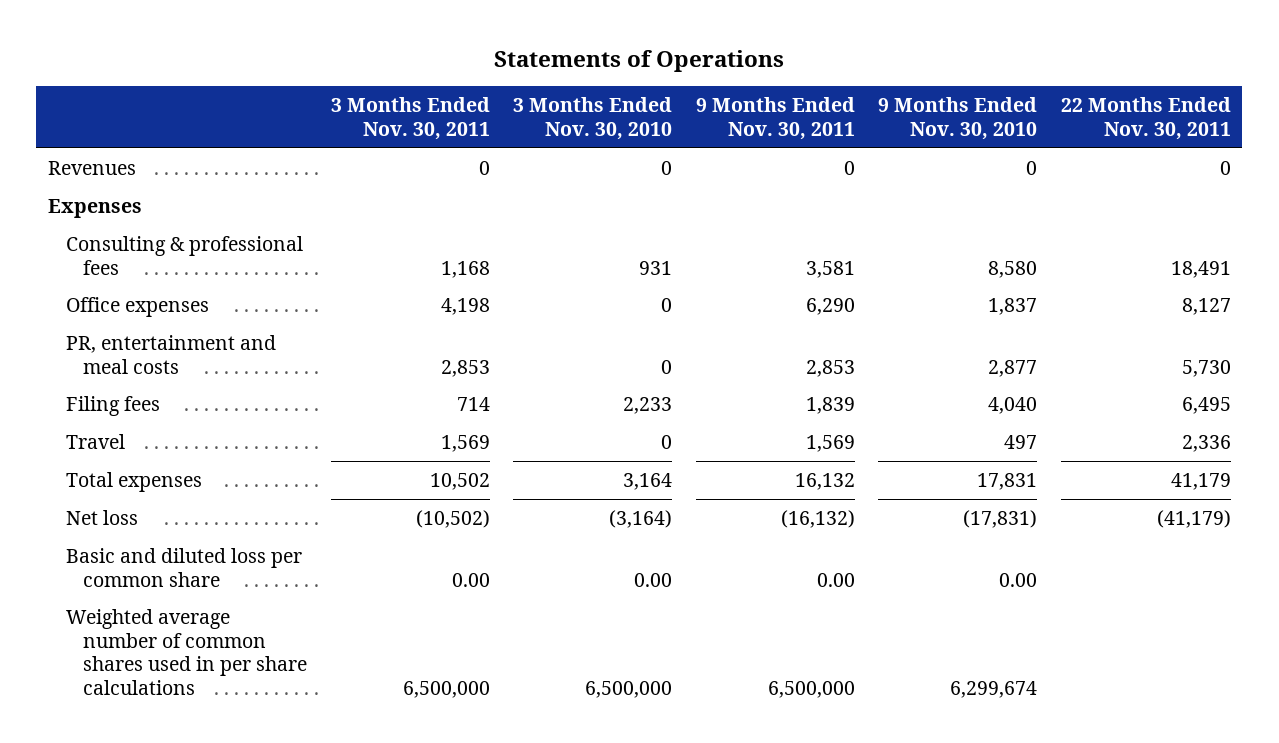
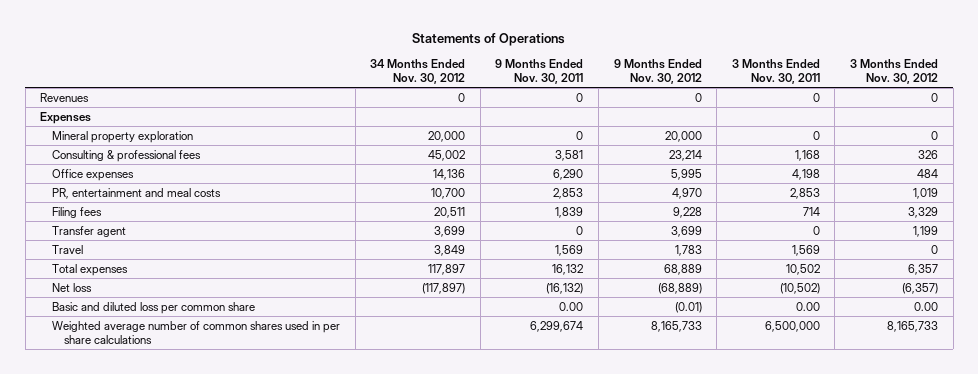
- | 3 Months Ended Nov. 30, 2011 | 3 Months Ended Nov. 30, 2010 | 9 Months Ended Nov. 30, 2011 | 9 Months Ended Nov. 30, 2010 | 22 Months Ended Nov. 30, 2011
+ | 34 Months Ended Nov. 30, 2012 | 9 Months Ended Nov. 30, 2011 | 9 Months Ended Nov. 30, 2012 | 3 Months Ended Nov. 30, 2011 | 3 Months Ended Nov. 30, 2012
+ Mineral property exploration | 20,000 | 0 | 20,000 | 0 | 0
+ Transfer agent | 3,699 | 0 | 3,699 | 0 | 1,199
- Weighted average number of common shares used in per share calculations | 6,500,000 | 6,500,000 | 6,500,000 | 6,299,674 |
+ Weighted average number of common shares used in per share calculations | | 6,299,674 | 8,165,733 | 6,500,000 | 8,165,733

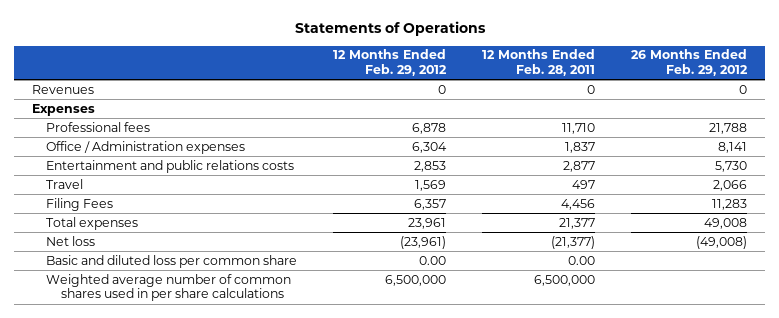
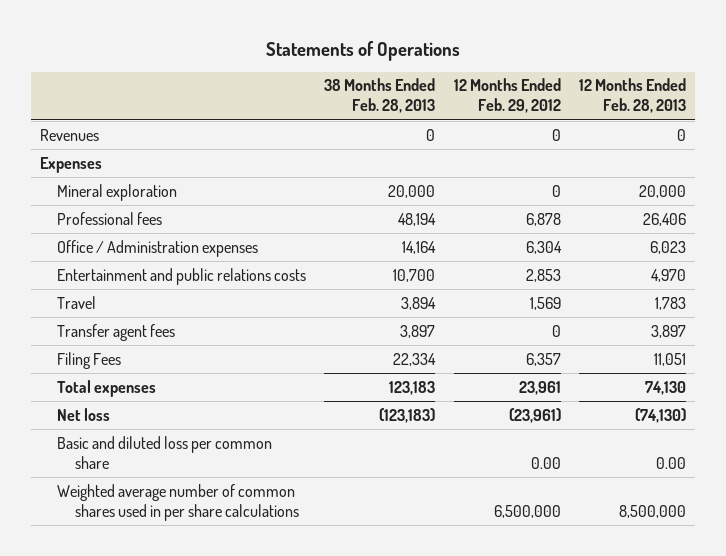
- | 12 Months Ended Feb. 29, 2012 | 12 Months Ended Feb. 28, 2011 | 26 Months Ended Feb. 29, 2012
+ | 38 Months Ended Feb. 28, 2013 | 12 Months Ended Feb. 29, 2012 | 12 Months Ended Feb. 28, 2013
+ Mineral exploration | 20,000 | 0 | 20,000
+ Transfer agent fees | 3,897 | 0 | 3,897

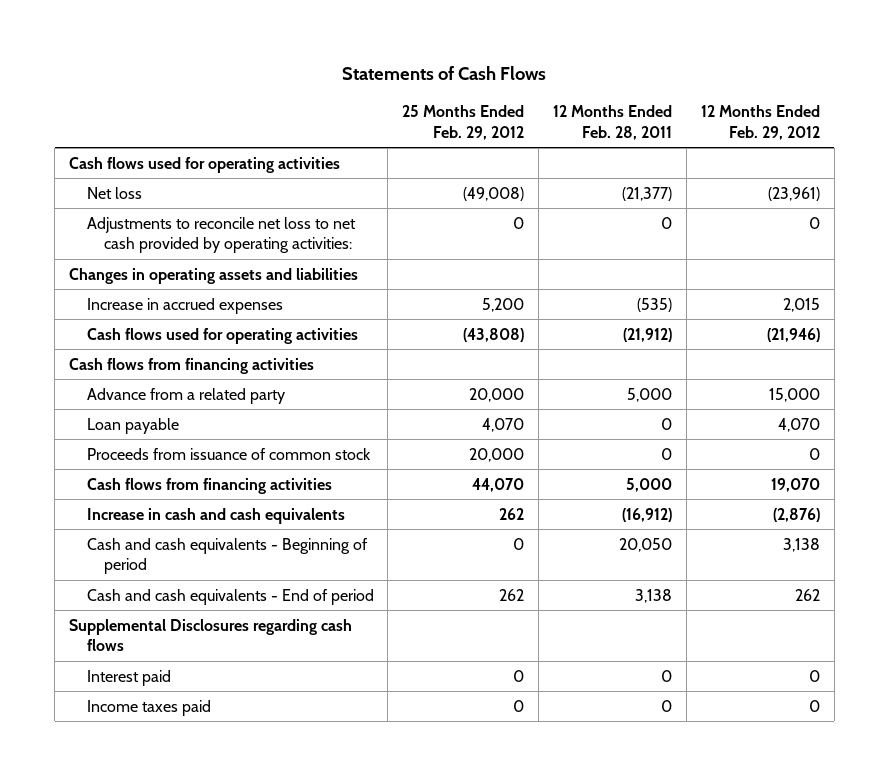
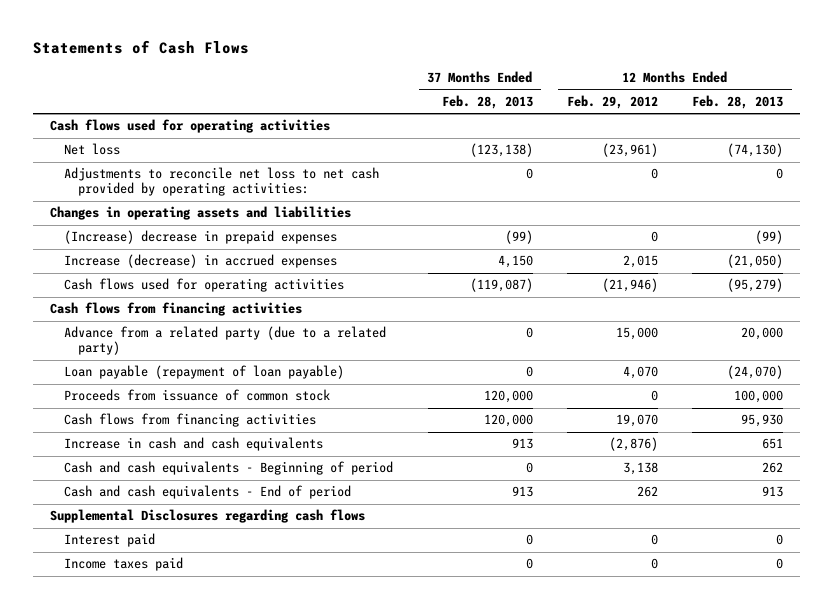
- | 25 Months Ended Feb. 29, 2012 | 12 Months Ended Feb. 28, 2011 | 12 Months Ended Feb. 29, 2012
+ | 37 Months Ended Feb. 28, 2013 | 12 Months Ended Feb. 29, 2012 | 12 Months Ended Feb. 28, 2013
- Increase in accrued expenses | 5,200 | (535) | 2,015
+ (Increase) decrease in prepaid expenses | (99) | 0 | (99)
+ Increase (decrease) in accrued expenses | 4,150 | 2,015 | (21,050)
- Advance from a related party | 20,000 | 5,000 | 15,000
- Loan payable | 4,070 | 0 | 4,070
+ Advance from a related party (due to a related party) | 0 | 15,000 | 20,000
+ Loan payable (repayment of loan payable) | 0 | 4,070 | (24,070)

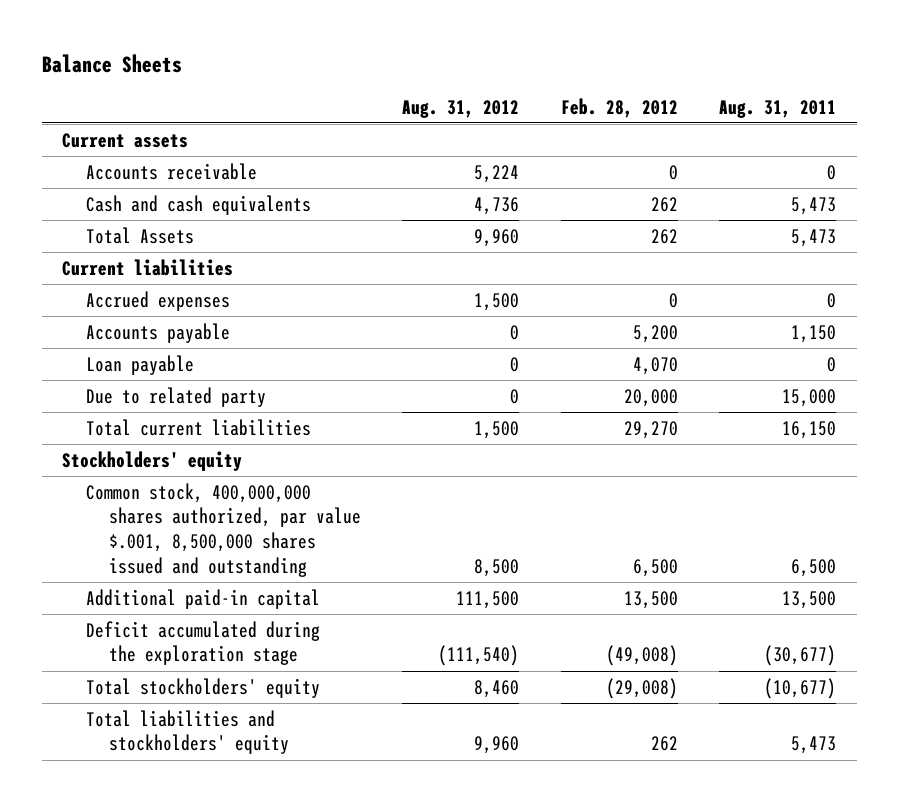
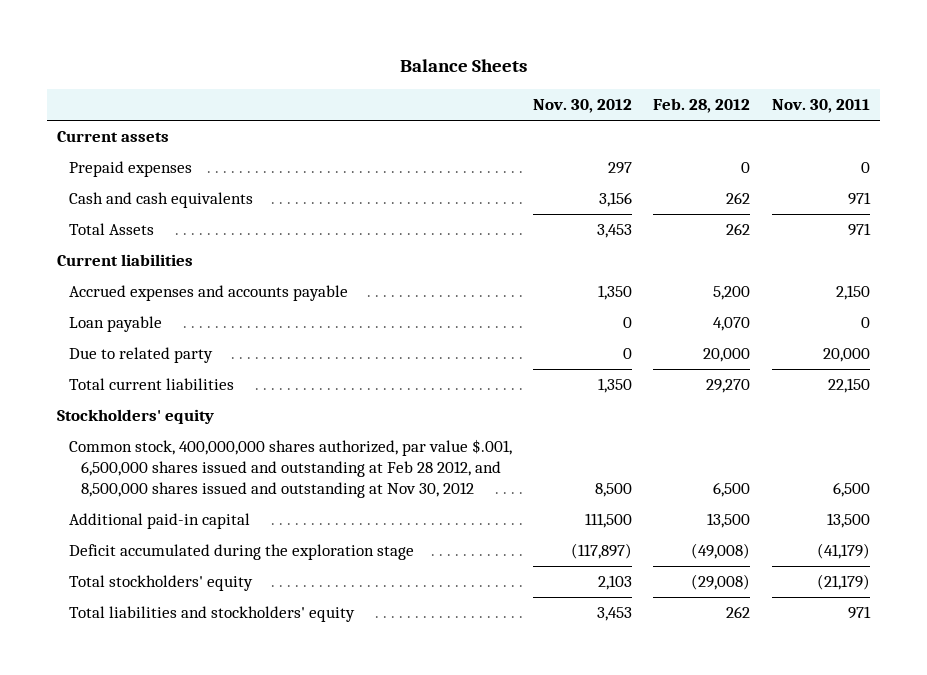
- | Aug. 31, 2012 | Feb. 28, 2012 | Aug. 31, 2011
+ | Nov. 30, 2012 | Feb. 28, 2012 | Nov. 30, 2011
- Accounts receivable | 5,224 | 0 | 0
+ Prepaid expenses | 297 | 0 | 0
- Accrued expenses | 1,500 | 0 | 0
- Accounts payable | 0 | 5,200 | 1,150
+ Accrued expenses and accounts payable | 1,350 | 5,200 | 2,150
- Common stock, 400,000,000 shares authorized, par value $.001, 8,500,000 shares issued and outstanding | 8,500 | 6,500 | 6,500
+ Common stock, 400,000,000 shares authorized, par value $.001, 6,500,000 shares issued and outstanding at Feb 28 2012, and 8,500,000 shares issued and outstanding at Nov 30, 2012 | 8,500 | 6,500 | 6,500

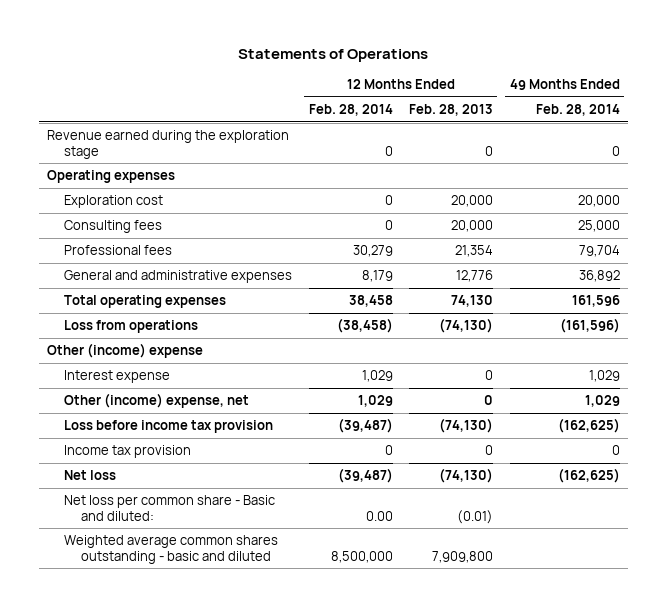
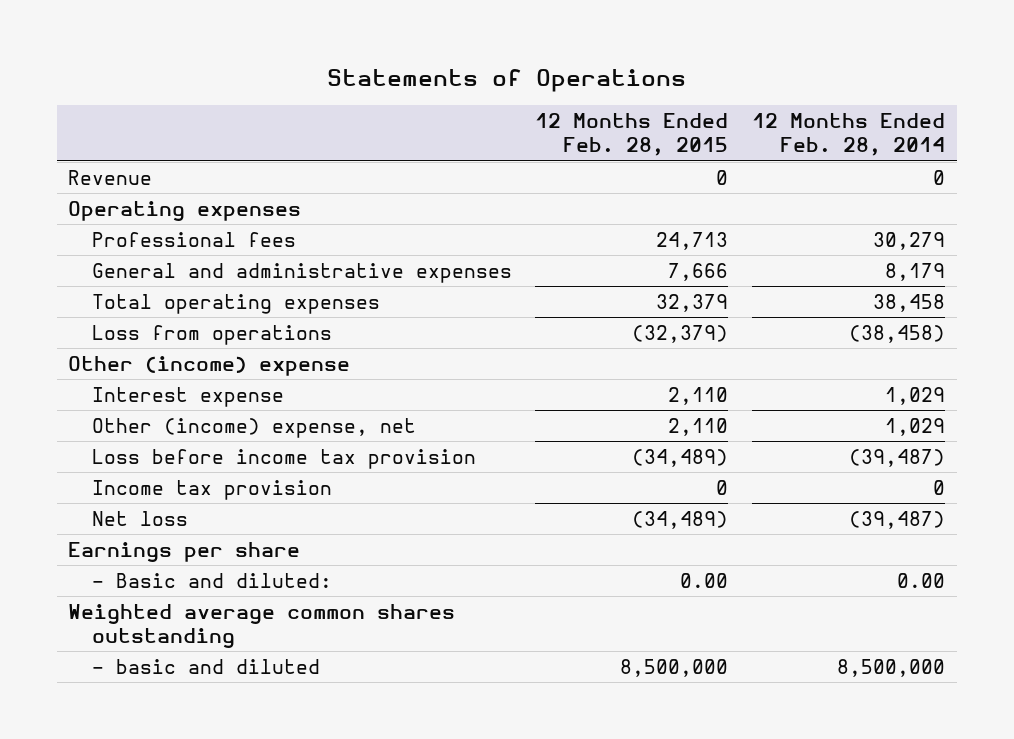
- | 12 Months Ended Feb. 28, 2014 | 12 Months Ended Feb. 28, 2013 | 49 Months Ended Feb. 28, 2014
+ | 12 Months Ended Feb. 28, 2015 | 12 Months Ended Feb. 28, 2014
- Revenue earned during the exploration stage | 0 | 0 | 0
+ Revenue | 0 | 0
- Exploration cost | 0 | 20,000 | 20,000
- Consulting fees | 0 | 20,000 | 25,000
- Net loss per common share - Basic and diluted: | 0.00 | (0.01) |
- Weighted average common shares outstanding - basic and diluted | 8,500,000 | 7,909,800 |
+ Earnings per share
+ - Basic and diluted: | 0.00 | 0.00
+ Weighted average common shares outstanding
+ - basic and diluted | 8,500,000 | 8,500,000

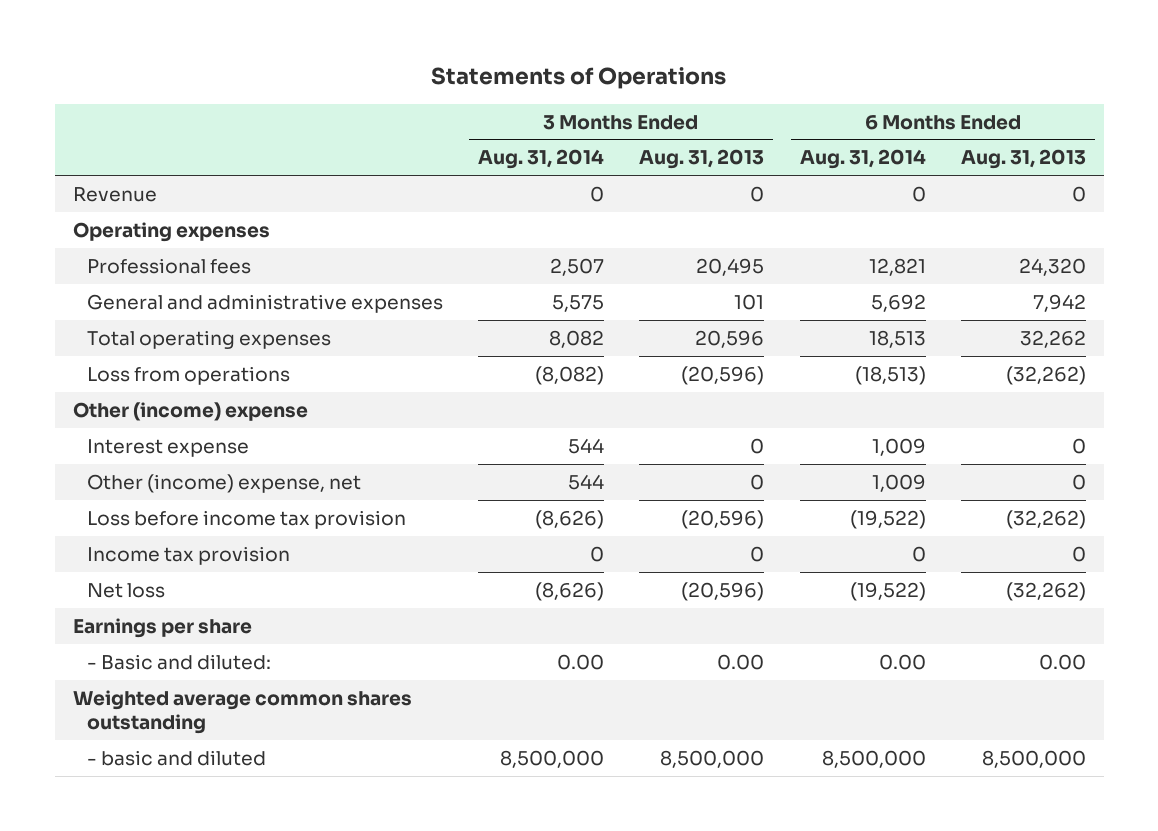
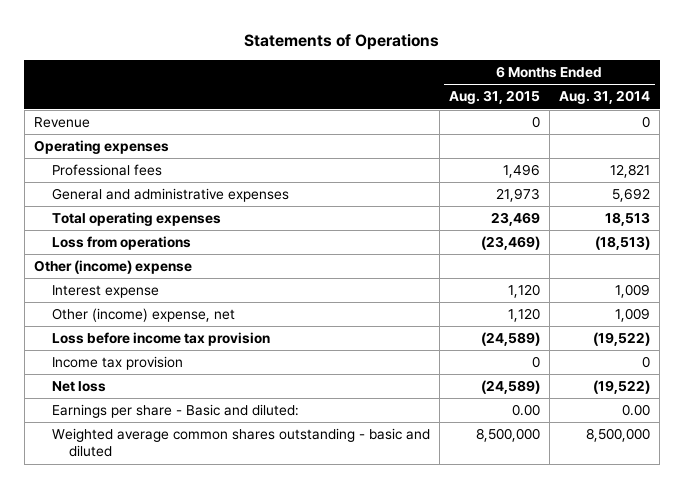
- | 3 Months Ended Aug. 31, 2014 | 3 Months Ended Aug. 31, 2013 | 6 Months Ended Aug. 31, 2014 | 6 Months Ended Aug. 31, 2013
+ | 6 Months Ended Aug. 31, 2015 | 6 Months Ended Aug. 31, 2014
- Earnings per share
- - Basic and diluted: | 0.00 | 0.00 | 0.00 | 0.00
- Weighted average common shares outstanding
- - basic and diluted | 8,500,000 | 8,500,000 | 8,500,000 | 8,500,000
+ Earnings per share - Basic and diluted: | 0.00 | 0.00
+ Weighted average common shares outstanding - basic and diluted | 8,500,000 | 8,500,000

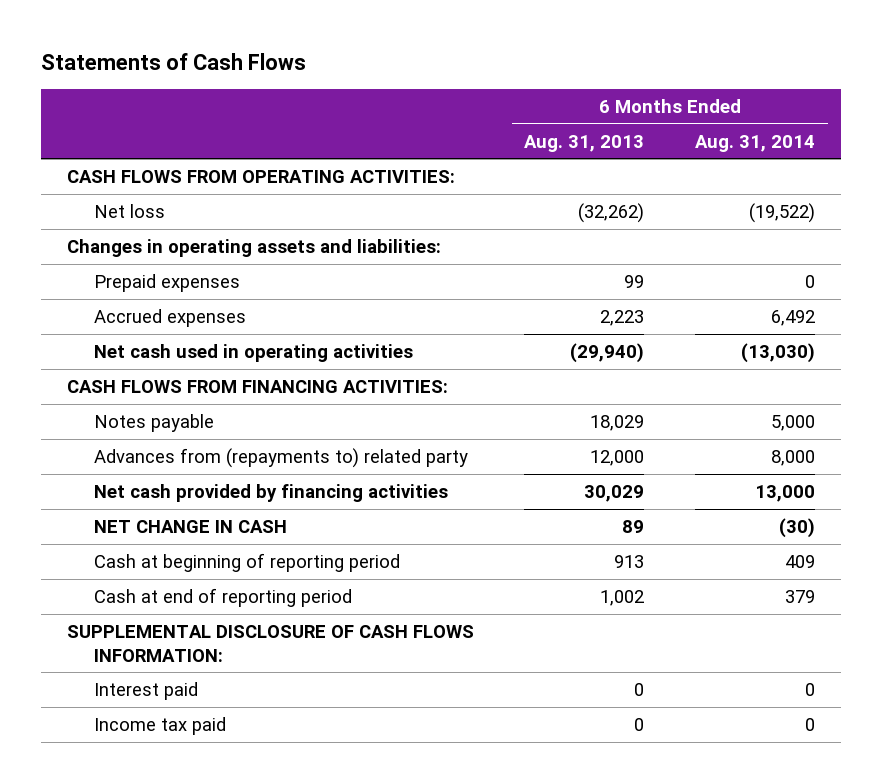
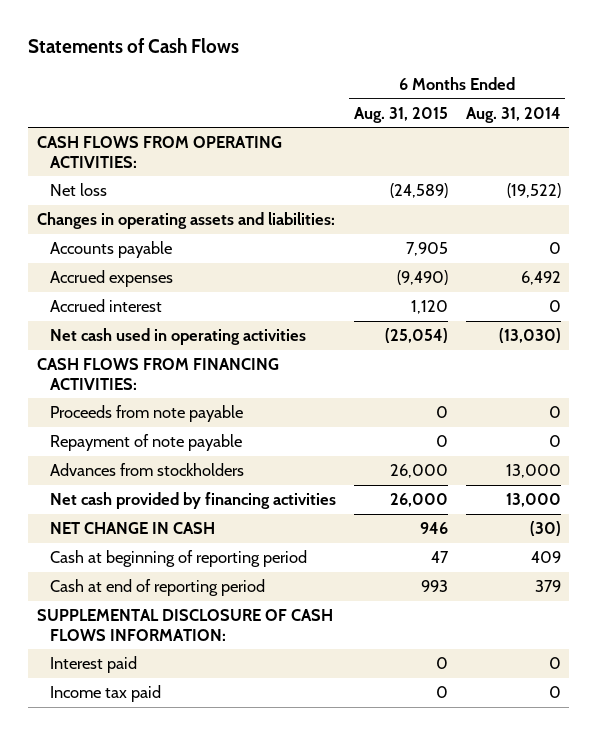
- | 6 Months Ended Aug. 31, 2013 | 6 Months Ended Aug. 31, 2014
+ | 6 Months Ended Aug. 31, 2015 | 6 Months Ended Aug. 31, 2014
- Prepaid expenses | 99 | 0
+ Accounts payable | 7,905 | 0
+ Accrued interest | 1,120 | 0
- Notes payable | 18,029 | 5,000
- Advances from (repayments to) related party | 12,000 | 8,000
+ Proceeds from note payable | 0 | 0
+ Repayment of note payable | 0 | 0
+ Advances from stockholders | 26,000 | 13,000

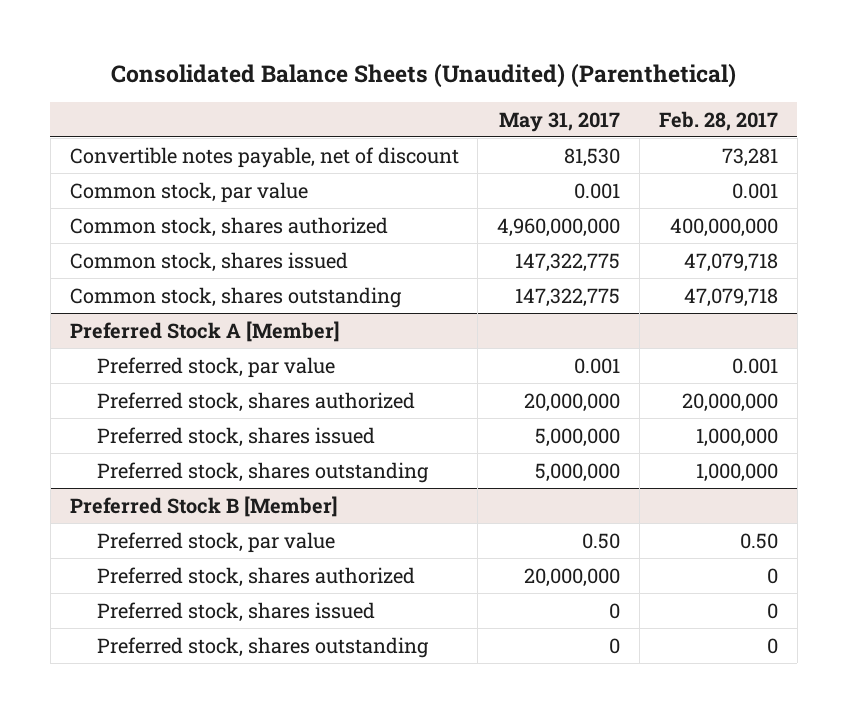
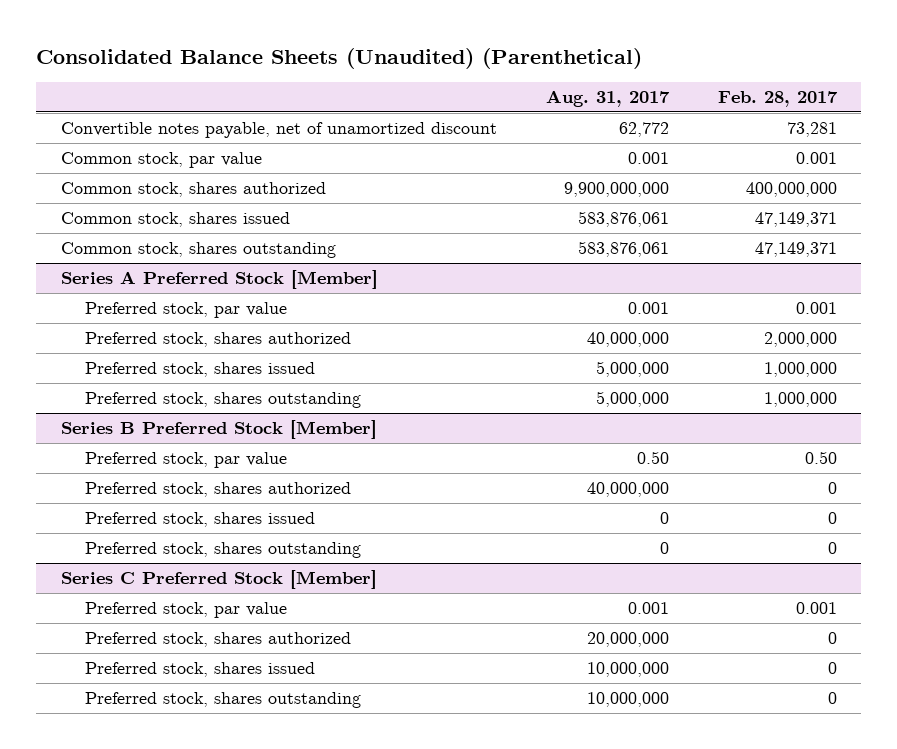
- | May 31, 2017 | Feb. 28, 2017
+ | Aug. 31, 2017 | Feb. 28, 2017
- Convertible notes payable, net of discount | 81,530 | 73,281
+ Convertible notes payable, net of unamortized discount | 62,772 | 73,281
- Common stock, shares issued | 147,322,775 | 47,079,718
- Common stock, shares outstanding | 147,322,775 | 47,079,718
- Preferred Stock A [Member]
+ Common stock, shares issued | 583,876,061 | 47,149,371
+ Common stock, shares outstanding | 583,876,061 | 47,149,371
+ Series A Preferred Stock [Member]
- Preferred stock, shares authorized | 20,000,000 | 20,000,000
+ Preferred stock, shares authorized | 40,000,000 | 2,000,000
- Preferred Stock B [Member]
+ Series B Preferred Stock [Member]
+ Series C Preferred Stock [Member]
+ Preferred stock, par value | 0.001 | 0.001
+ Preferred stock, shares authorized | 20,000,000 | 0
+ Preferred stock, shares issued | 10,000,000 | 0
+ Preferred stock, shares outstanding | 10,000,000 | 0

